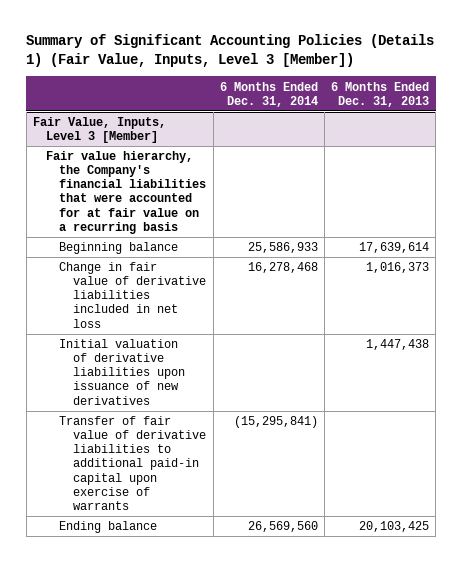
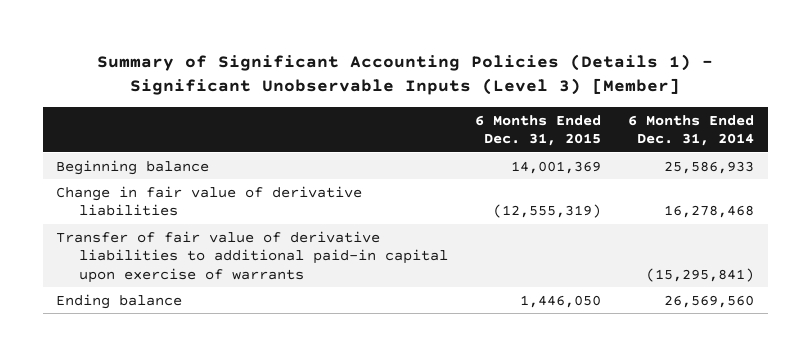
- Summary of Significant Accounting Policies (Details 1) (Fair Value, Inputs, Level 3 [Member])
+ Summary of Significant Accounting Policies (Details 1) - Significant Unobservable Inputs (Level 3) [Member]
- | 6 Months Ended Dec. 31, 2014 | 6 Months Ended Dec. 31, 2013
+ | 6 Months Ended Dec. 31, 2015 | 6 Months Ended Dec. 31, 2014
- Fair Value, Inputs, Level 3 [Member]
- Fair value hierarchy, the Company's financial liabilities that were accounted for at fair value on a recurring basis
- Change in fair value of derivative liabilities included in net loss | 16,278,468 | 1,016,373
- Initial valuation of derivative liabilities upon issuance of new derivatives | | 1,447,438
+ Change in fair value of derivative liabilities | (12,555,319) | 16,278,468

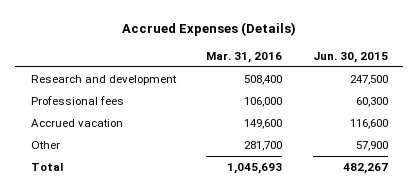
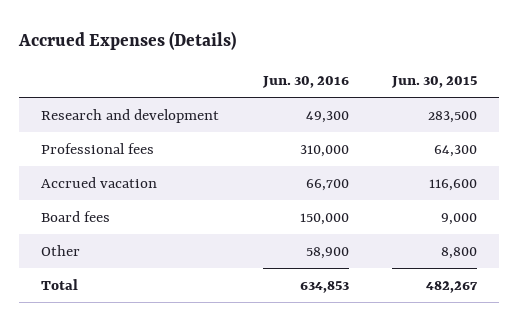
- | Mar. 31, 2016 | Jun. 30, 2015
+ | Jun. 30, 2016 | Jun. 30, 2015
- Research and development | 508,400 | 247,500
- Professional fees | 106,000 | 60,300
+ Research and development | 49,300 | 283,500
+ Professional fees | 310,000 | 64,300
- Other | 281,700 | 57,900
+ Board fees | 150,000 | 9,000
+ Other | 58,900 | 8,800

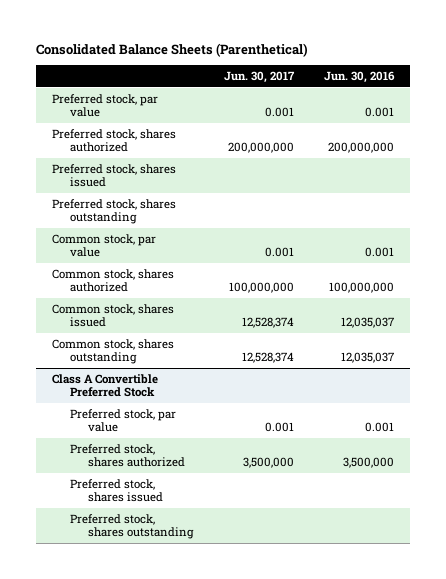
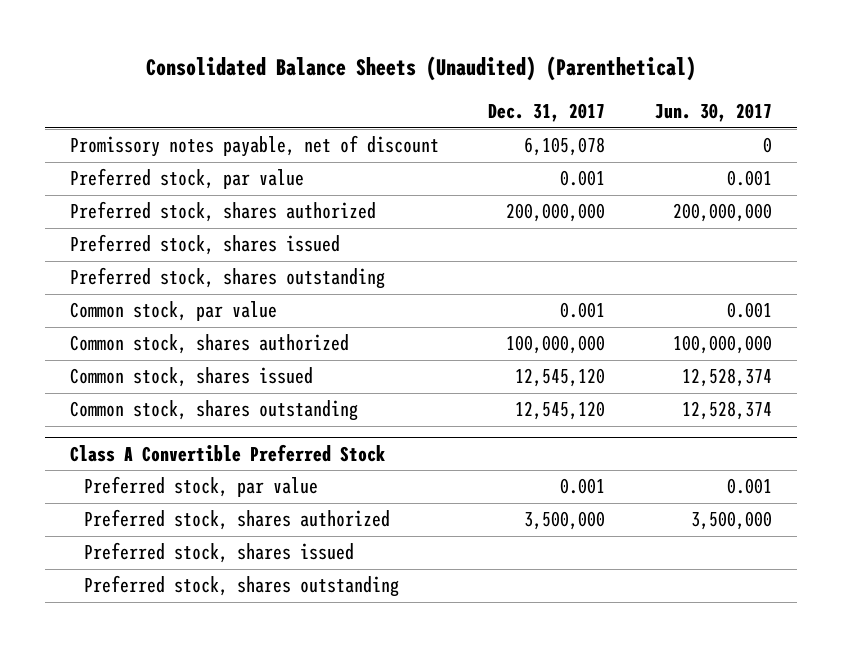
- Consolidated Balance Sheets (Parenthetical)
+ Consolidated Balance Sheets (Unaudited) (Parenthetical)
- | Jun. 30, 2017 | Jun. 30, 2016
+ | Dec. 31, 2017 | Jun. 30, 2017
+ Promissory notes payable, net of discount | 6,105,078 | 0

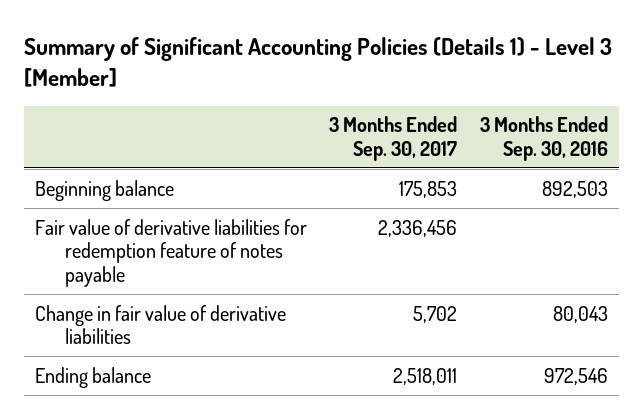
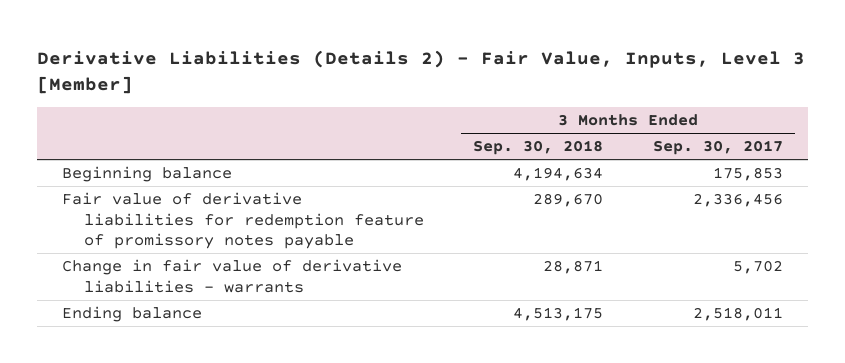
- Summary of Significant Accounting Policies (Details 1) - Level 3 [Member]
+ Derivative Liabilities (Details 2) - Fair Value, Inputs, Level 3 [Member]
- | 3 Months Ended Sep. 30, 2017 | 3 Months Ended Sep. 30, 2016
+ | 3 Months Ended Sep. 30, 2018 | 3 Months Ended Sep. 30, 2017
- Fair value of derivative liabilities for redemption feature of notes payable | 2,336,456 |
- Change in fair value of derivative liabilities | 5,702 | 80,043
+ Fair value of derivative liabilities for redemption feature of promissory notes payable | 289,670 | 2,336,456
+ Change in fair value of derivative liabilities - warrants | 28,871 | 5,702

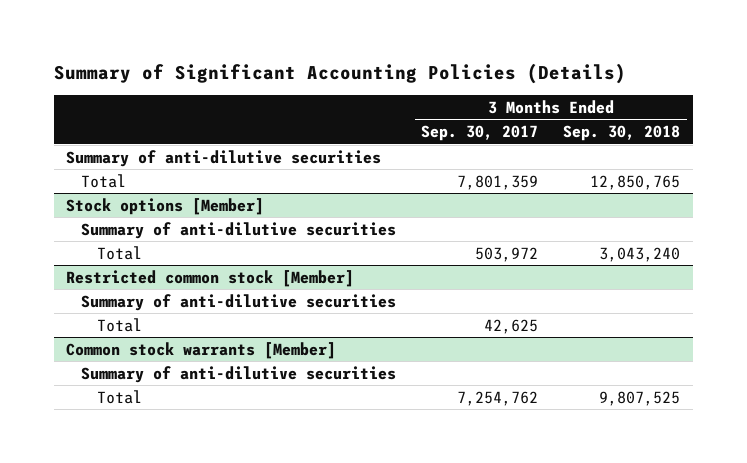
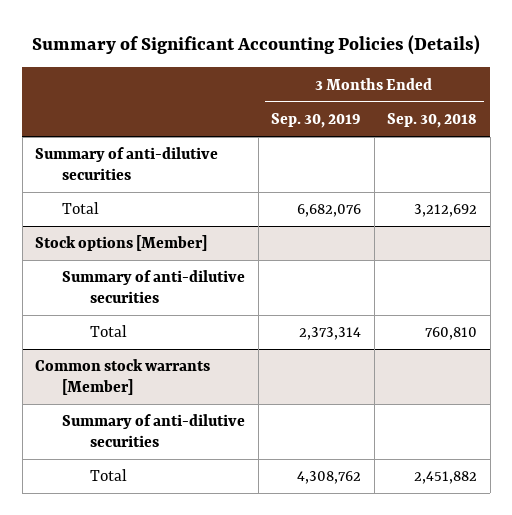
- | 3 Months Ended Sep. 30, 2017 | 3 Months Ended Sep. 30, 2018
+ | 3 Months Ended Sep. 30, 2019 | 3 Months Ended Sep. 30, 2018
- Total | 7,801,359 | 12,850,765
+ Total | 6,682,076 | 3,212,692
@ Stock options [Member]
- Total | 503,972 | 3,043,240
- Restricted common stock [Member]
- Summary of anti-dilutive securities
- Total | 42,625 |
@ Stock options [Member]
+ Total | 2,373,314 | 760,810
@ Common stock warrants [Member]
- Total | 7,254,762 | 9,807,525
+ Total | 4,308,762 | 2,451,882

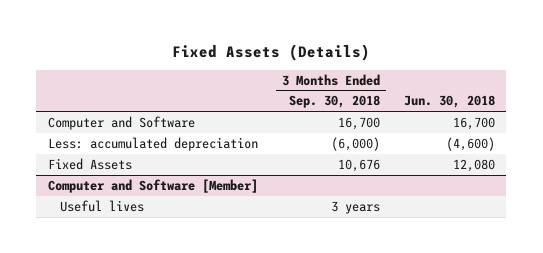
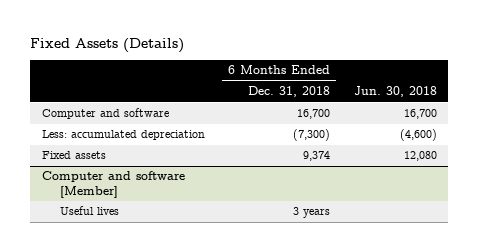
- | 3 Months Ended Sep. 30, 2018 | Jun. 30, 2018
+ | 6 Months Ended Dec. 31, 2018 | Jun. 30, 2018
- Computer and Software | 16,700 | 16,700
+ Computer and software | 16,700 | 16,700
- Fixed Assets | 10,676 | 12,080
- Computer and Software [Member]
+ Fixed assets | 9,374 | 12,080
+ Computer and software [Member]

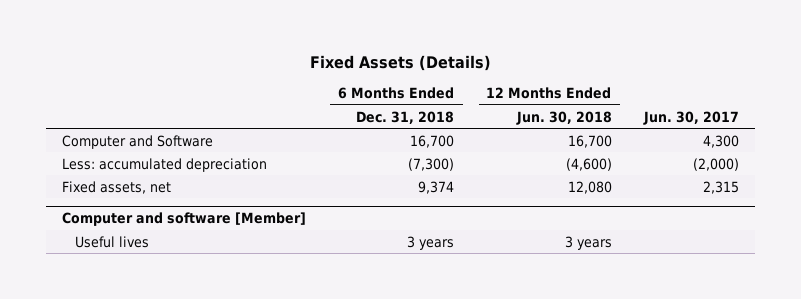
- | 6 Months Ended Dec. 31, 2018 | Jun. 30, 2018
+ | 6 Months Ended Dec. 31, 2018 | 12 Months Ended Jun. 30, 2018 | Jun. 30, 2017
- Computer and software | 16,700 | 16,700
+ Computer and Software | 16,700 | 16,700 | 4,300
- Fixed assets | 9,374 | 12,080
+ Fixed assets, net | 9,374 | 12,080 | 2,315

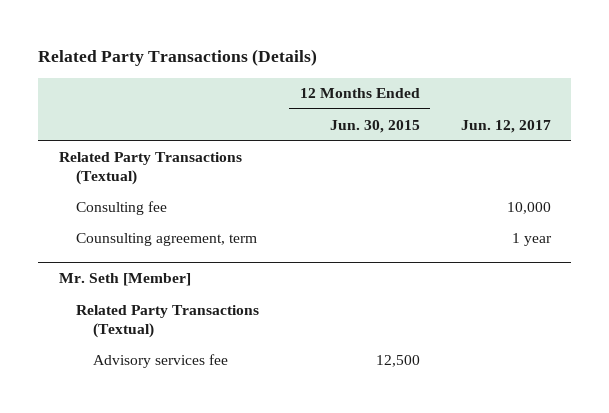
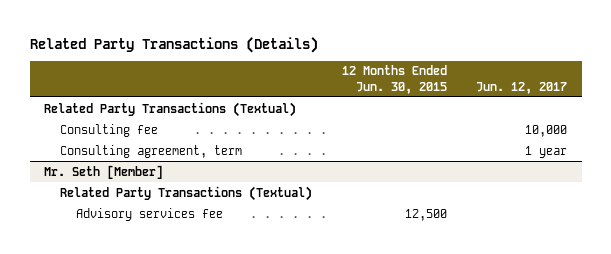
- Counsulting agreement, term | | 1 year
+ Consulting agreement, term | | 1 year

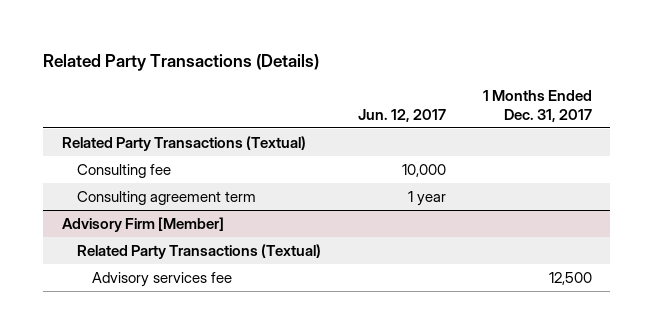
- | 12 Months Ended Jun. 30, 2015 | Jun. 12, 2017
+ | Jun. 12, 2017 | 1 Months Ended Dec. 31, 2017
- Consulting agreement, term | | 1 year
- Mr. Seth [Member]
+ Consulting agreement term | 1 year |
+ Advisory Firm [Member]

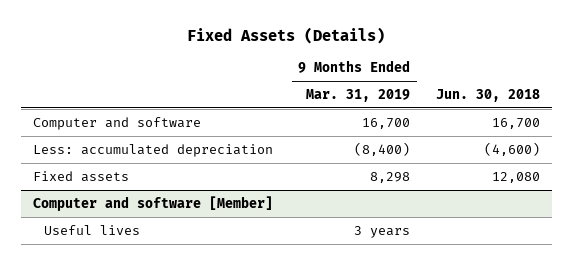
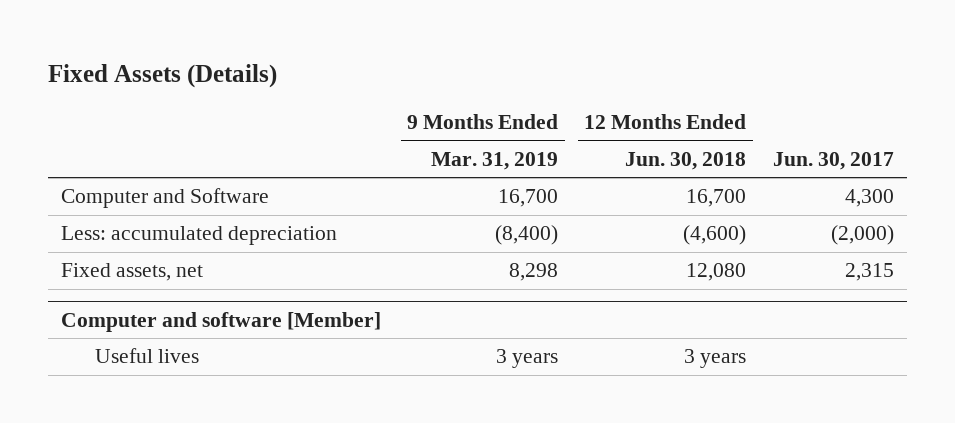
- | 9 Months Ended Mar. 31, 2019 | Jun. 30, 2018
+ | 9 Months Ended Mar. 31, 2019 | 12 Months Ended Jun. 30, 2018 | Jun. 30, 2017
- Computer and software | 16,700 | 16,700
+ Computer and Software | 16,700 | 16,700 | 4,300
- Fixed assets | 8,298 | 12,080
+ Fixed assets, net | 8,298 | 12,080 | 2,315

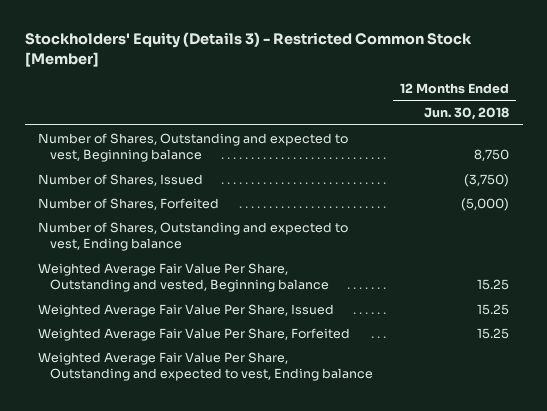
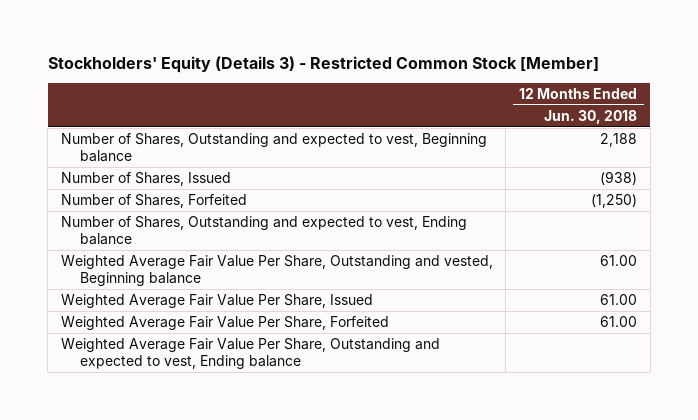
- Number of Shares, Outstanding and expected to vest, Beginning balance | 8,750
- Number of Shares, Issued | (3,750)
- Number of Shares, Forfeited | (5,000)
+ Number of Shares, Outstanding and expected to vest, Beginning balance | 2,188
+ Number of Shares, Issued | (938)
+ Number of Shares, Forfeited | (1,250)
- Weighted Average Fair Value Per Share, Outstanding and vested, Beginning balance | 15.25
- Weighted Average Fair Value Per Share, Issued | 15.25
- Weighted Average Fair Value Per Share, Forfeited | 15.25
+ Weighted Average Fair Value Per Share, Outstanding and vested, Beginning balance | 61.00
+ Weighted Average Fair Value Per Share, Issued | 61.00
+ Weighted Average Fair Value Per Share, Forfeited | 61.00

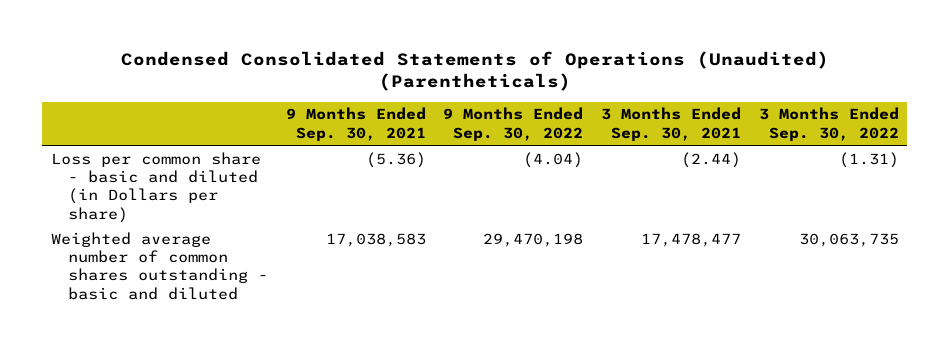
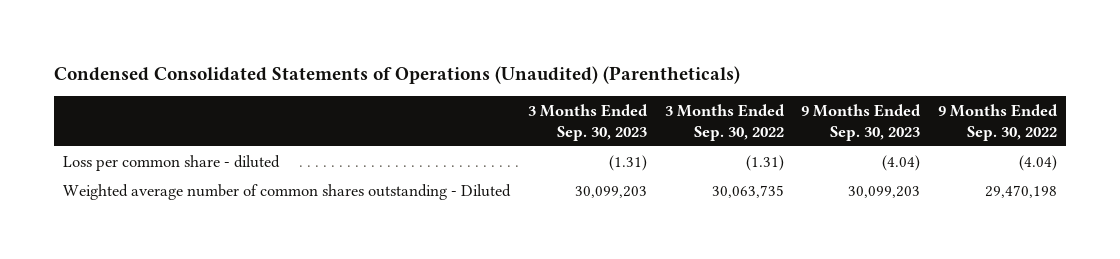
- | 9 Months Ended Sep. 30, 2021 | 9 Months Ended Sep. 30, 2022 | 3 Months Ended Sep. 30, 2021 | 3 Months Ended Sep. 30, 2022
+ | 3 Months Ended Sep. 30, 2023 | 3 Months Ended Sep. 30, 2022 | 9 Months Ended Sep. 30, 2023 | 9 Months Ended Sep. 30, 2022
- Loss per common share - basic and diluted (in Dollars per share) | (5.36) | (4.04) | (2.44) | (1.31)
- Weighted average number of common shares outstanding - basic and diluted | 17,038,583 | 29,470,198 | 17,478,477 | 30,063,735
+ Loss per common share - diluted | (1.31) | (1.31) | (4.04) | (4.04)
+ Weighted average number of common shares outstanding - Diluted | 30,099,203 | 30,063,735 | 30,099,203 | 29,470,198

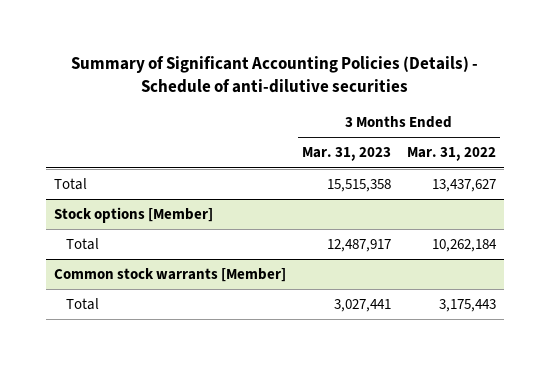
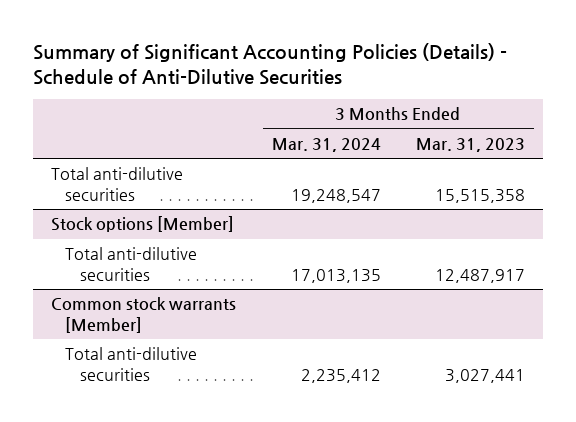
- Summary of Significant Accounting Policies (Details) - Schedule of anti-dilutive securities
+ Summary of Significant Accounting Policies (Details) - Schedule of Anti-Dilutive Securities
- | 3 Months Ended Mar. 31, 2023 | 3 Months Ended Mar. 31, 2022
+ | 3 Months Ended Mar. 31, 2024 | 3 Months Ended Mar. 31, 2023
- Total | 15,515,358 | 13,437,627
+ Total anti-dilutive securities | 19,248,547 | 15,515,358
@ Stock options [Member]
- Total | 12,487,917 | 10,262,184
+ Total anti-dilutive securities | 17,013,135 | 12,487,917
@ Common stock warrants [Member]
- Total | 3,027,441 | 3,175,443
+ Total anti-dilutive securities | 2,235,412 | 3,027,441

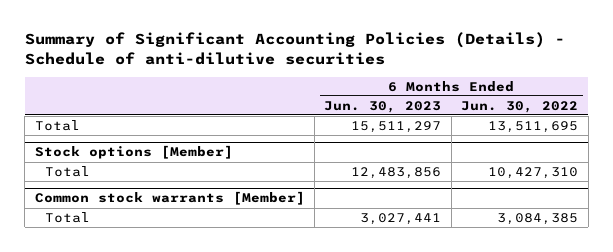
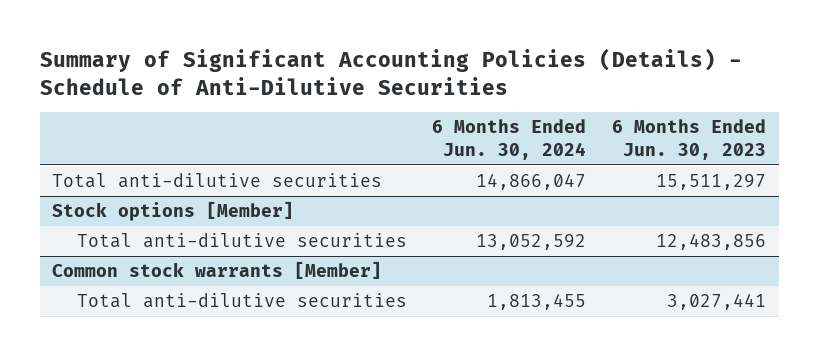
- Summary of Significant Accounting Policies (Details) - Schedule of anti-dilutive securities
+ Summary of Significant Accounting Policies (Details) - Schedule of Anti-Dilutive Securities
- | 6 Months Ended Jun. 30, 2023 | 6 Months Ended Jun. 30, 2022
+ | 6 Months Ended Jun. 30, 2024 | 6 Months Ended Jun. 30, 2023
- Total | 15,511,297 | 13,511,695
+ Total anti-dilutive securities | 14,866,047 | 15,511,297
@ Stock options [Member]
- Total | 12,483,856 | 10,427,310
+ Total anti-dilutive securities | 13,052,592 | 12,483,856
@ Common stock warrants [Member]
- Total | 3,027,441 | 3,084,385
+ Total anti-dilutive securities | 1,813,455 | 3,027,441

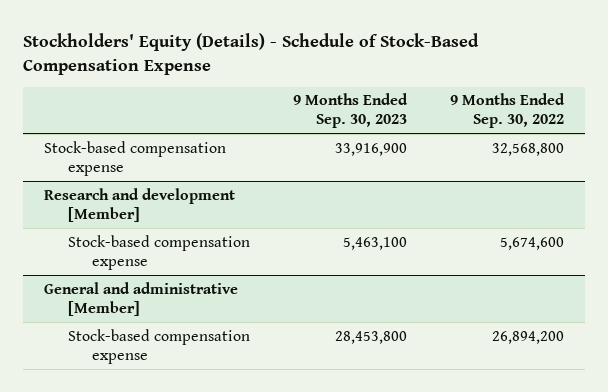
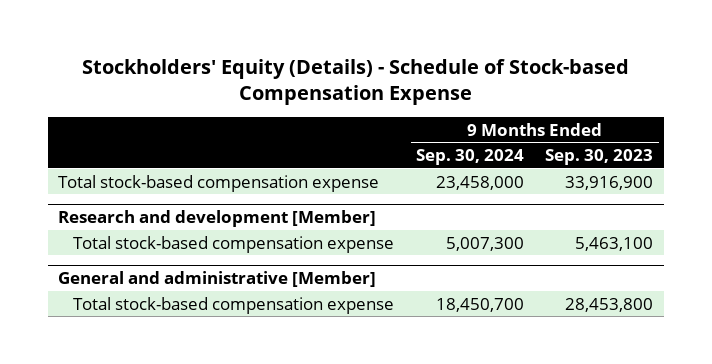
- Stockholders' Equity (Details) - Schedule of Stock-Based Compensation Expense
+ Stockholders' Equity (Details) - Schedule of Stock-based Compensation Expense
- | 9 Months Ended Sep. 30, 2023 | 9 Months Ended Sep. 30, 2022
+ | 9 Months Ended Sep. 30, 2024 | 9 Months Ended Sep. 30, 2023
- Stock-based compensation expense | 33,916,900 | 32,568,800
+ Total stock-based compensation expense | 23,458,000 | 33,916,900
@ Research and development [Member]
- Stock-based compensation expense | 5,463,100 | 5,674,600
+ Total stock-based compensation expense | 5,007,300 | 5,463,100
@ General and administrative [Member]
- Stock-based compensation expense | 28,453,800 | 26,894,200
+ Total stock-based compensation expense | 18,450,700 | 28,453,800

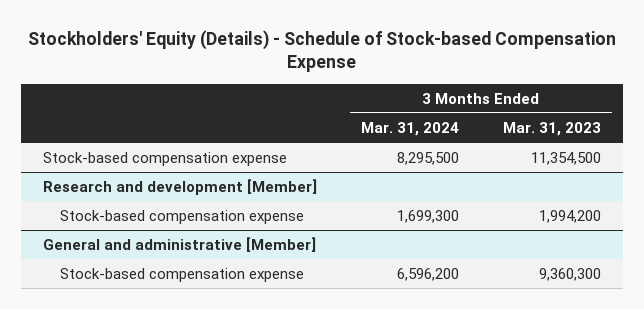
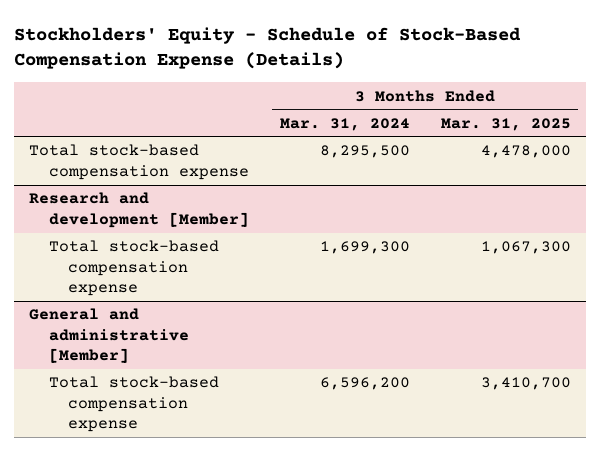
- Stockholders' Equity (Details) - Schedule of Stock-based Compensation Expense
+ Stockholders' Equity - Schedule of Stock-Based Compensation Expense (Details)
- | 3 Months Ended Mar. 31, 2024 | 3 Months Ended Mar. 31, 2023
+ | 3 Months Ended Mar. 31, 2024 | 3 Months Ended Mar. 31, 2025
- Stock-based compensation expense | 8,295,500 | 11,354,500
+ Total stock-based compensation expense | 8,295,500 | 4,478,000
@ Research and development [Member]
- Stock-based compensation expense | 1,699,300 | 1,994,200
+ Total stock-based compensation expense | 1,699,300 | 1,067,300
@ General and administrative [Member]
- Stock-based compensation expense | 6,596,200 | 9,360,300
+ Total stock-based compensation expense | 6,596,200 | 3,410,700

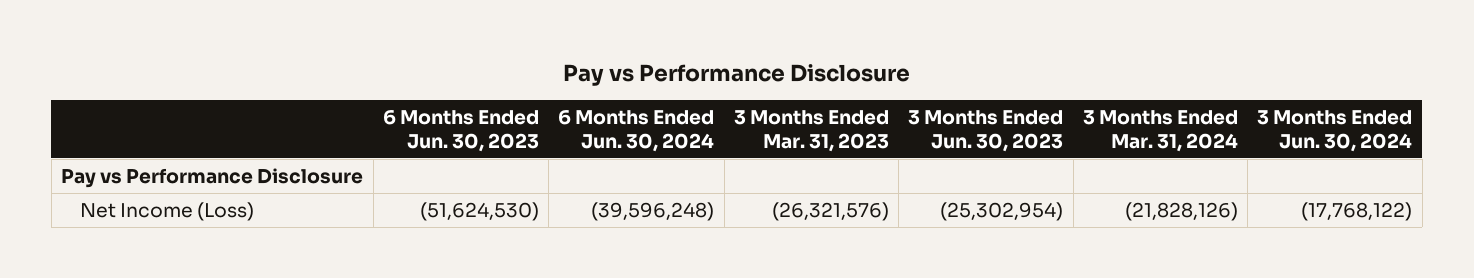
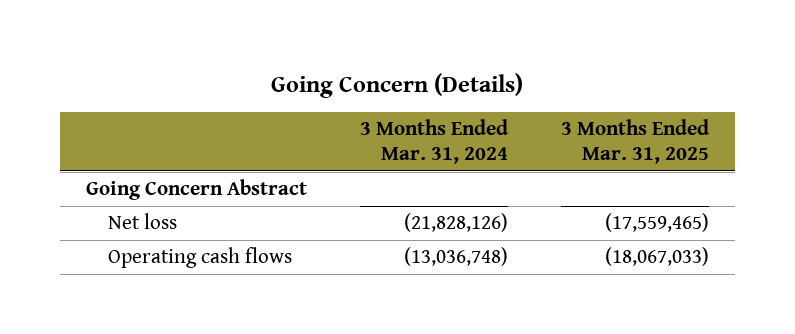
- Pay vs Performance Disclosure
+ Going Concern (Details)
- | 6 Months Ended Jun. 30, 2023 | 6 Months Ended Jun. 30, 2024 | 3 Months Ended Mar. 31, 2023 | 3 Months Ended Jun. 30, 2023 | 3 Months Ended Mar. 31, 2024 | 3 Months Ended Jun. 30, 2024
+ | 3 Months Ended Mar. 31, 2024 | 3 Months Ended Mar. 31, 2025
- Pay vs Performance Disclosure
- Net Income (Loss) | (51,624,530) | (39,596,248) | (26,321,576) | (25,302,954) | (21,828,126) | (17,768,122)
+ Going Concern Abstract
+ Net loss | (21,828,126) | (17,559,465)
+ Operating cash flows | (13,036,748) | (18,067,033)

